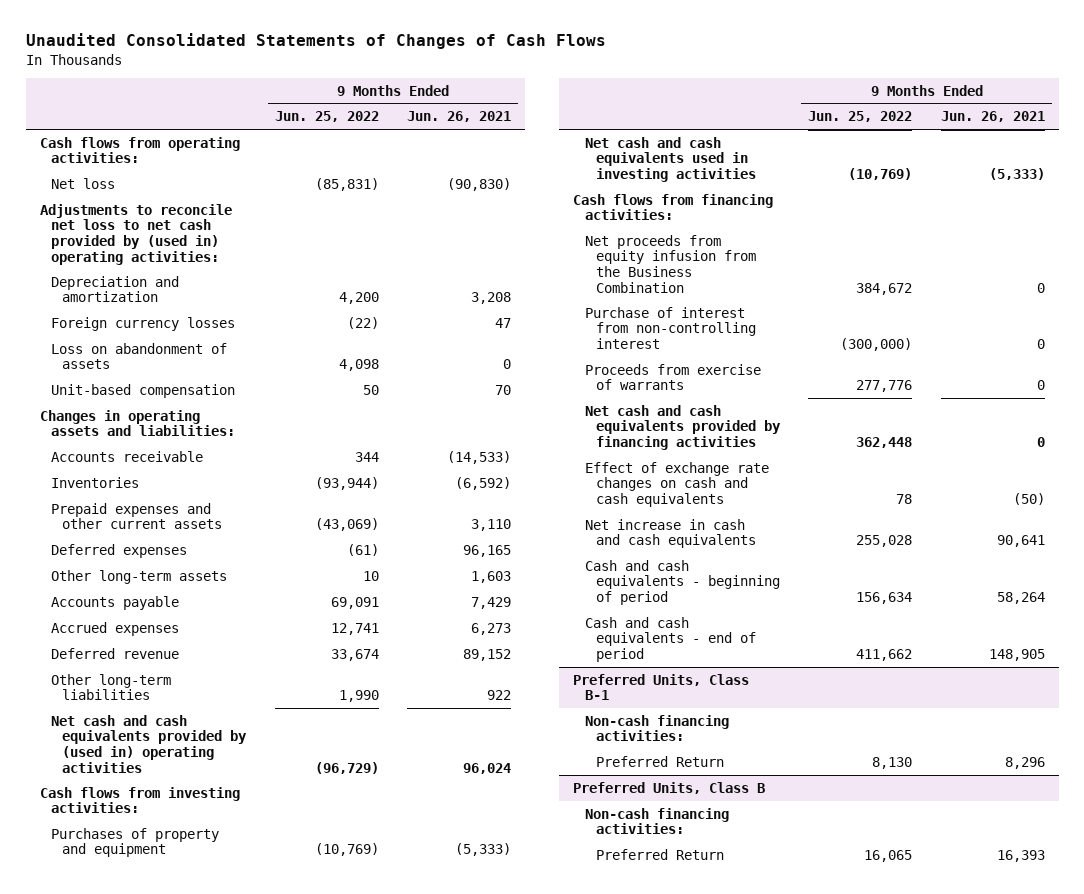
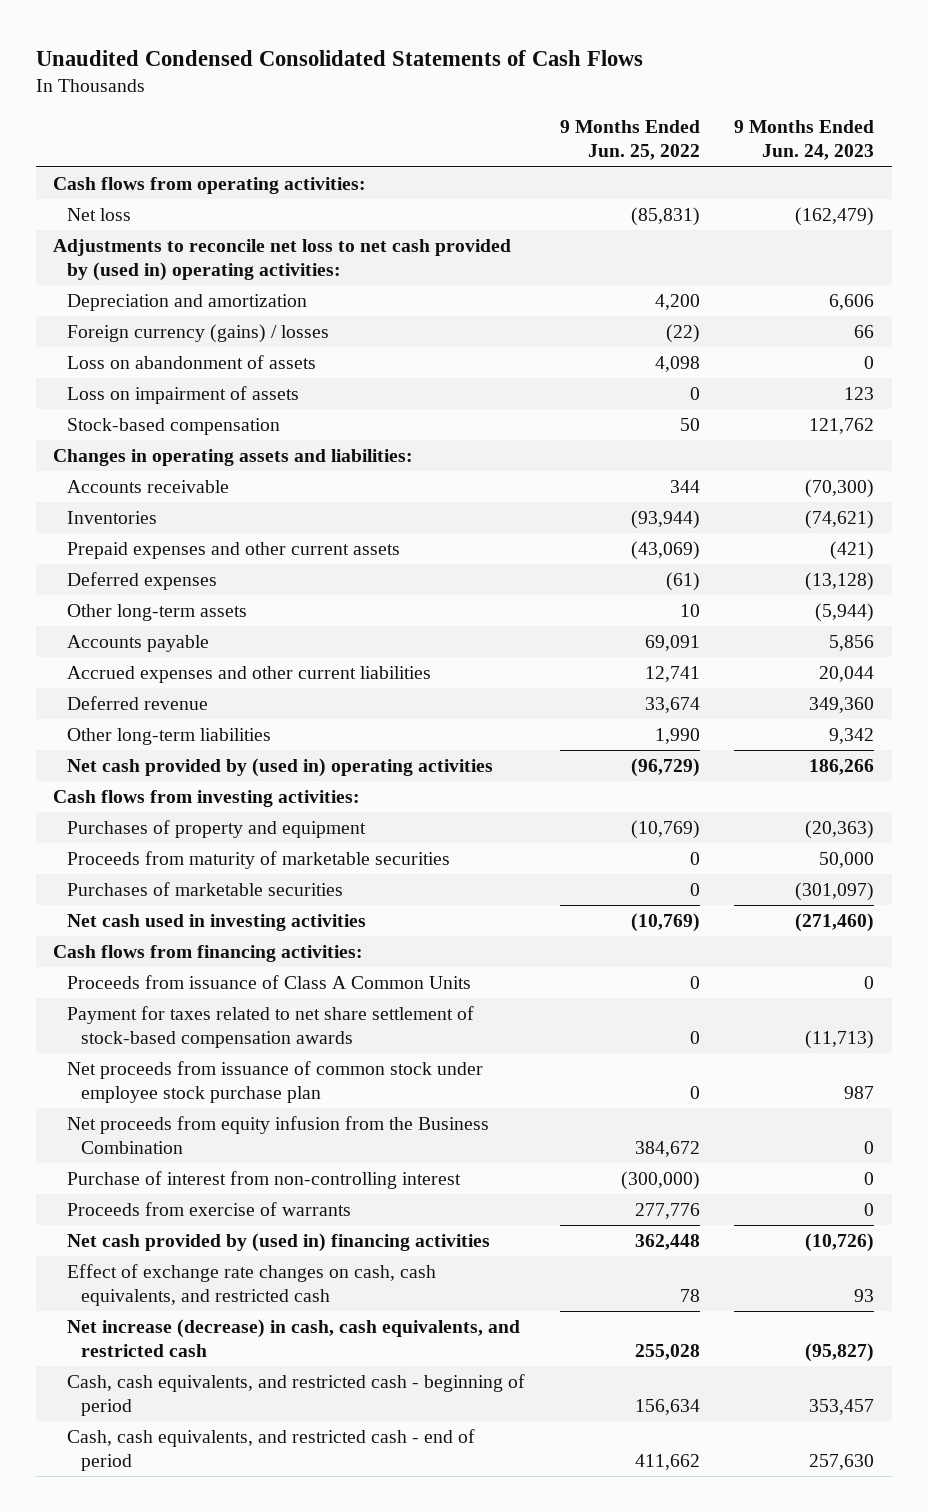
- Unaudited Consolidated Statements of Changes of Cash Flows
+ Unaudited Condensed Consolidated Statements of Cash Flows
- | 9 Months Ended Jun. 25, 2022 | 9 Months Ended Jun. 26, 2021
+ | 9 Months Ended Jun. 25, 2022 | 9 Months Ended Jun. 24, 2023
- Foreign currency losses | (22) | 47
+ Foreign currency (gains) / losses | (22) | 66
- Unit-based compensation | 50 | 70
+ Loss on impairment of assets | 0 | 123
+ Stock-based compensation | 50 | 121,762
- Accrued expenses | 12,741 | 6,273
+ Accrued expenses and other current liabilities | 12,741 | 20,044
- Net cash and cash equivalents provided by (used in) operating activities | (96,729) | 96,024
+ Net cash provided by (used in) operating activities | (96,729) | 186,266
- Net cash and cash equivalents used in investing activities | (10,769) | (5,333)
+ Proceeds from maturity of marketable securities | 0 | 50,000
+ Purchases of marketable securities | 0 | (301,097)
+ Net cash used in investing activities | (10,769) | (271,460)
+ Proceeds from issuance of Class A Common Units | 0 | 0
+ Payment for taxes related to net share settlement of stock-based compensation awards | 0 | (11,713)
+ Net proceeds from issuance of common stock under employee stock purchase plan | 0 | 987
- Net cash and cash equivalents provided by financing activities | 362,448 | 0
- Effect of exchange rate changes on cash and cash equivalents | 78 | (50)
- Net increase in cash and cash equivalents | 255,028 | 90,641
- Cash and cash equivalents - beginning of period | 156,634 | 58,264
- Cash and cash equivalents - end of period | 411,662 | 148,905
- Preferred Units, Class B-1
- Non-cash financing activities:
- Preferred Return | 8,130 | 8,296
- Preferred Units, Class B
- Non-cash financing activities:
- Preferred Return | 16,065 | 16,393
+ Net cash provided by (used in) financing activities | 362,448 | (10,726)
+ Effect of exchange rate changes on cash, cash equivalents, and restricted cash | 78 | 93
+ Net increase (decrease) in cash, cash equivalents, and restricted cash | 255,028 | (95,827)
+ Cash, cash equivalents, and restricted cash - beginning of period | 156,634 | 353,457
+ Cash, cash equivalents, and restricted cash - end of period | 411,662 | 257,630

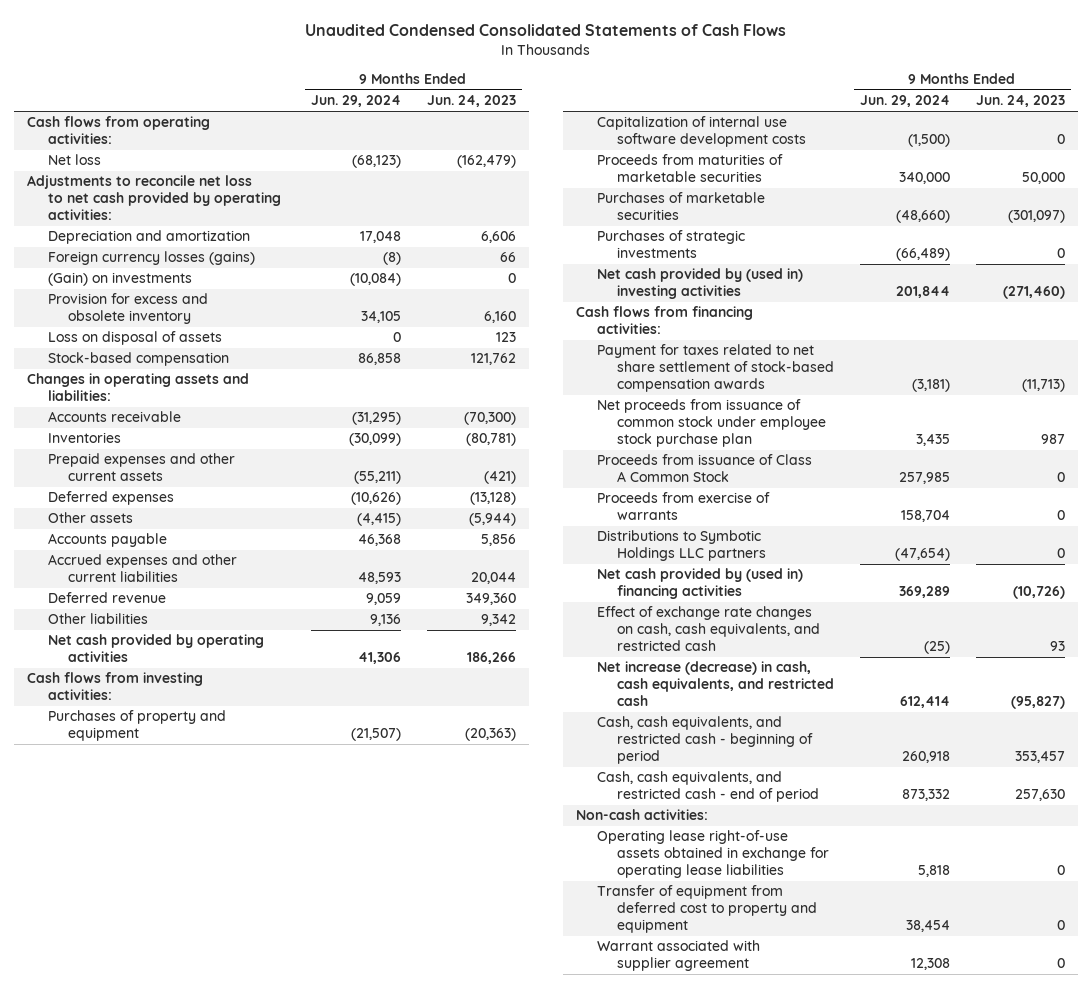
- | 9 Months Ended Jun. 25, 2022 | 9 Months Ended Jun. 24, 2023
+ | 9 Months Ended Jun. 29, 2024 | 9 Months Ended Jun. 24, 2023
- Adjustments to reconcile net loss to net cash provided by (used in) operating activities:
+ Adjustments to reconcile net loss to net cash provided by operating activities:
- Foreign currency (gains) / losses | (22) | 66
- Loss on abandonment of assets | 4,098 | 0
- Loss on impairment of assets | 0 | 123
+ Foreign currency losses (gains) | (8) | 66
+ (Gain) on investments | (10,084) | 0
+ Provision for excess and obsolete inventory | 34,105 | 6,160
+ Loss on disposal of assets | 0 | 123
- Inventories | (93,944) | (74,621)
+ Inventories | (30,099) | (80,781)
- Other long-term assets | 10 | (5,944)
+ Other assets | (4,415) | (5,944)
- Other long-term liabilities | 1,990 | 9,342
- Net cash provided by (used in) operating activities | (96,729) | 186,266
+ Other liabilities | 9,136 | 9,342
+ Net cash provided by operating activities | 41,306 | 186,266
- Proceeds from maturity of marketable securities | 0 | 50,000
+ Capitalization of internal use software development costs | (1,500) | 0
+ Proceeds from maturities of marketable securities | 340,000 | 50,000
- Net cash used in investing activities | (10,769) | (271,460)
+ Purchases of strategic investments | (66,489) | 0
+ Net cash provided by (used in) investing activities | 201,844 | (271,460)
- Proceeds from issuance of Class A Common Units | 0 | 0
- Net proceeds from equity infusion from the Business Combination | 384,672 | 0
- Purchase of interest from non-controlling interest | (300,000) | 0
+ Proceeds from issuance of Class A Common Stock | 257,985 | 0
+ Distributions to Symbotic Holdings LLC partners | (47,654) | 0
+ Non-cash activities:
+ Operating lease right-of-use assets obtained in exchange for operating lease liabilities | 5,818 | 0
+ Transfer of equipment from deferred cost to property and equipment | 38,454 | 0
+ Warrant associated with supplier agreement | 12,308 | 0

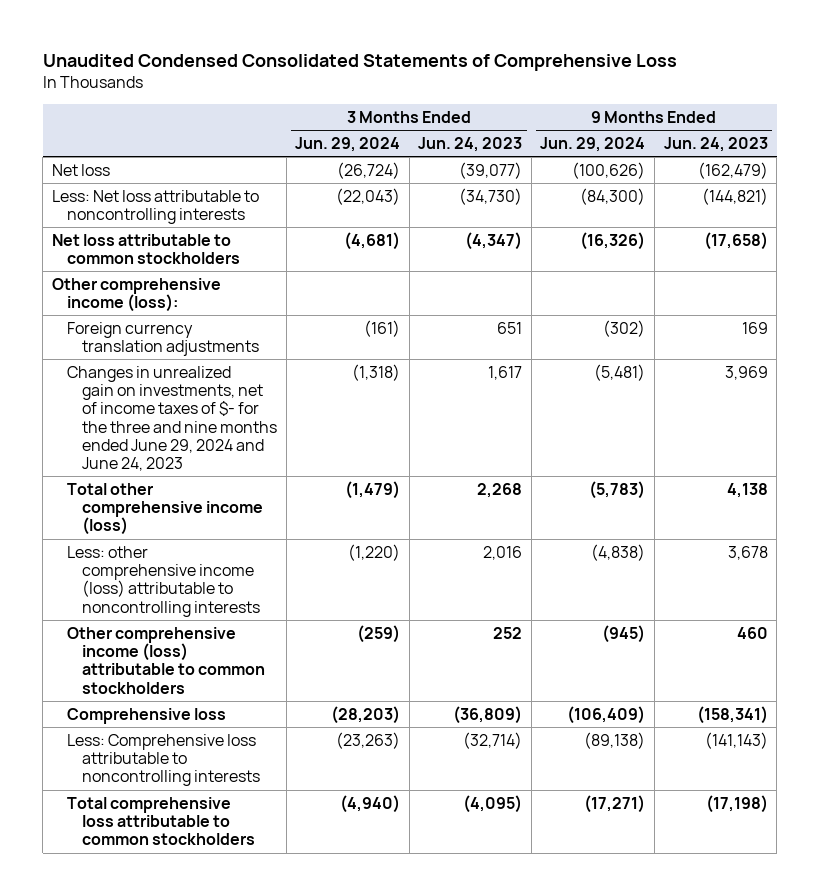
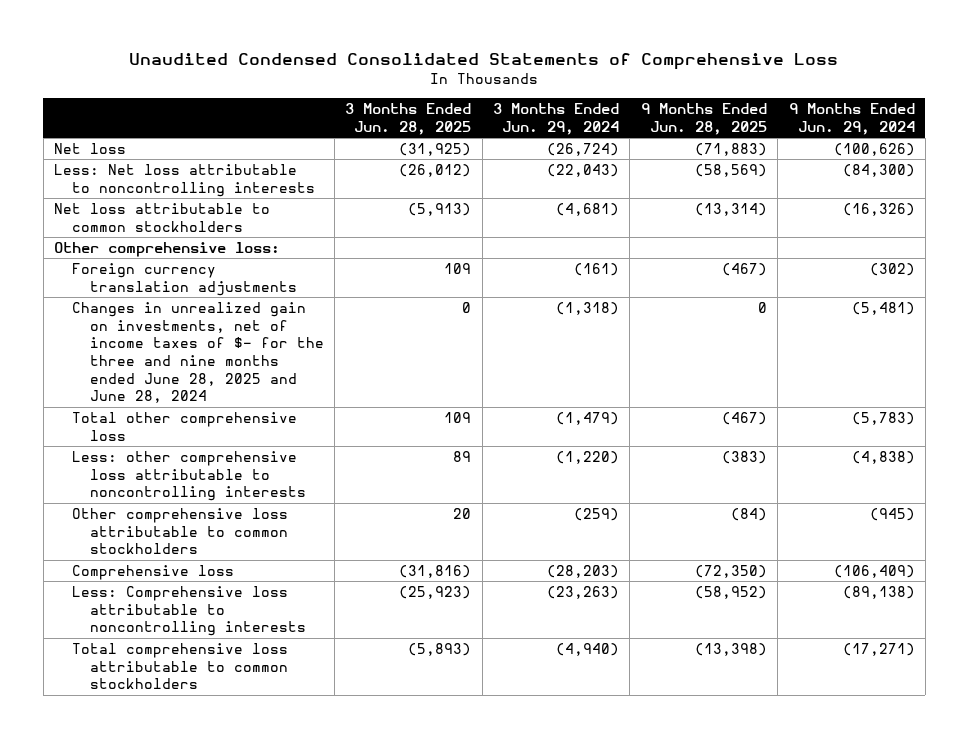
- | 3 Months Ended Jun. 29, 2024 | 3 Months Ended Jun. 24, 2023 | 9 Months Ended Jun. 29, 2024 | 9 Months Ended Jun. 24, 2023
+ | 3 Months Ended Jun. 28, 2025 | 3 Months Ended Jun. 29, 2024 | 9 Months Ended Jun. 28, 2025 | 9 Months Ended Jun. 29, 2024
- Other comprehensive income (loss):
+ Other comprehensive loss:
- Changes in unrealized gain on investments, net of income taxes of $- for the three and nine months ended June 29, 2024 and June 24, 2023 | (1,318) | 1,617 | (5,481) | 3,969
- Total other comprehensive income (loss) | (1,479) | 2,268 | (5,783) | 4,138
- Less: other comprehensive income (loss) attributable to noncontrolling interests | (1,220) | 2,016 | (4,838) | 3,678
- Other comprehensive income (loss) attributable to common stockholders | (259) | 252 | (945) | 460
+ Changes in unrealized gain on investments, net of income taxes of $- for the three and nine months ended June 28, 2025 and June 28, 2024 | 0 | (1,318) | 0 | (5,481)
+ Total other comprehensive loss | 109 | (1,479) | (467) | (5,783)
+ Less: other comprehensive loss attributable to noncontrolling interests | 89 | (1,220) | (383) | (4,838)
+ Other comprehensive loss attributable to common stockholders | 20 | (259) | (84) | (945)

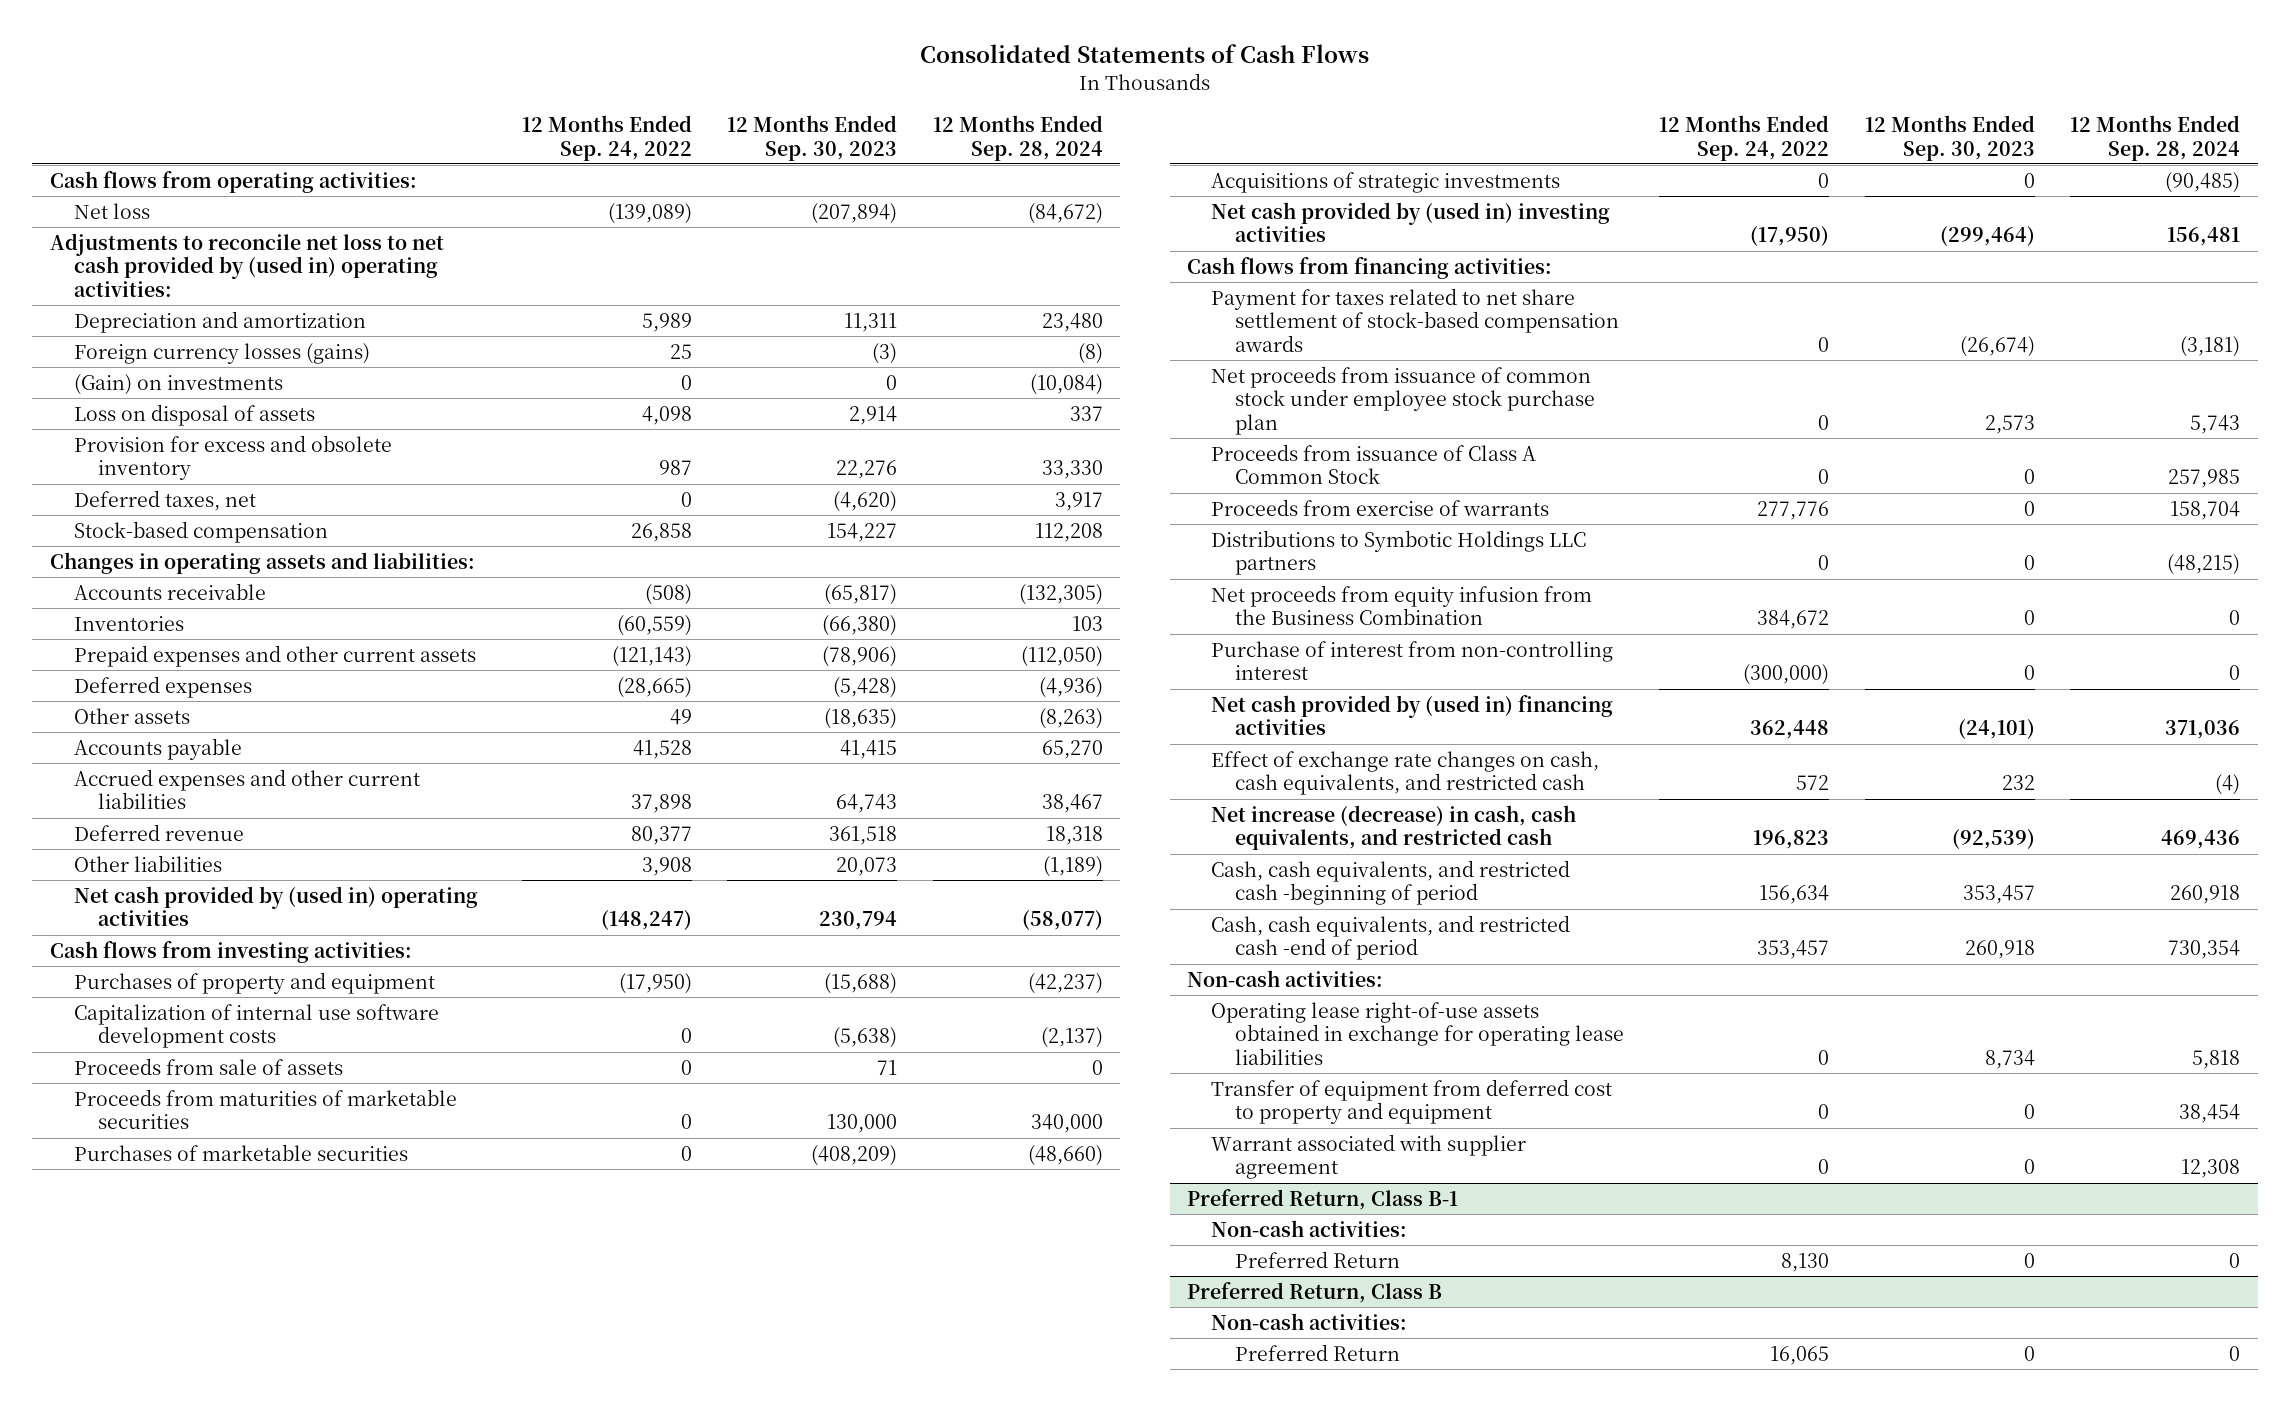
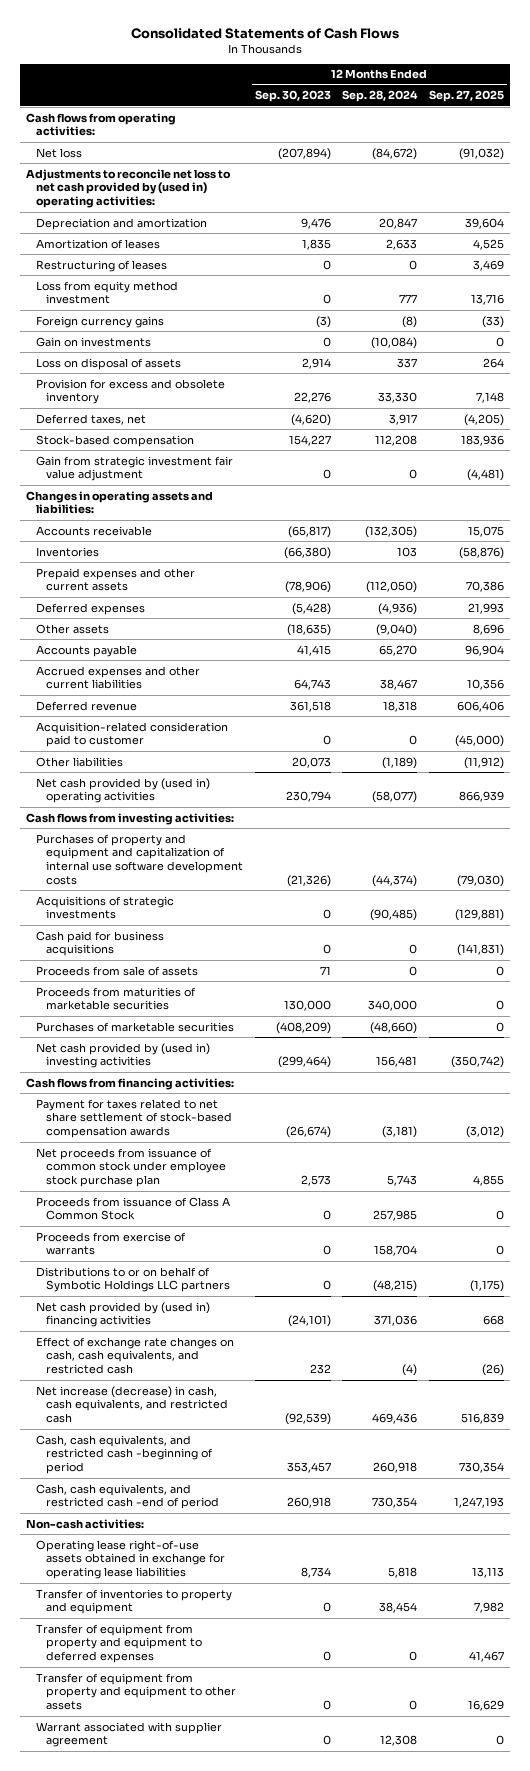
- | 12 Months Ended Sep. 24, 2022 | 12 Months Ended Sep. 30, 2023 | 12 Months Ended Sep. 28, 2024
+ | 12 Months Ended Sep. 30, 2023 | 12 Months Ended Sep. 28, 2024 | 12 Months Ended Sep. 27, 2025
- Depreciation and amortization | 5,989 | 11,311 | 23,480
- Foreign currency losses (gains) | 25 | (3) | (8)
- (Gain) on investments | 0 | 0 | (10,084)
+ Depreciation and amortization | 9,476 | 20,847 | 39,604
+ Amortization of leases | 1,835 | 2,633 | 4,525
+ Restructuring of leases | 0 | 0 | 3,469
+ Loss from equity method investment | 0 | 777 | 13,716
+ Foreign currency gains | (3) | (8) | (33)
+ Gain on investments | 0 | (10,084) | 0
+ Gain from strategic investment fair value adjustment | 0 | 0 | (4,481)
- Other assets | 49 | (18,635) | (8,263)
+ Other assets | (18,635) | (9,040) | 8,696
+ Acquisition-related consideration paid to customer | 0 | 0 | (45,000)
- Purchases of property and equipment | (17,950) | (15,688) | (42,237)
- Capitalization of internal use software development costs | 0 | (5,638) | (2,137)
+ Purchases of property and equipment and capitalization of internal use software development costs | (21,326) | (44,374) | (79,030)
moved up: Acquisitions of strategic investments | 0 | (90,485) | (129,881)
+ Cash paid for business acquisitions | 0 | 0 | (141,831)
- Distributions to Symbotic Holdings LLC partners | 0 | 0 | (48,215)
- Net proceeds from equity infusion from the Business Combination | 384,672 | 0 | 0
- Purchase of interest from non-controlling interest | (300,000) | 0 | 0
+ Distributions to or on behalf of Symbotic Holdings LLC partners | 0 | (48,215) | (1,175)
- Transfer of equipment from deferred cost to property and equipment | 0 | 0 | 38,454
+ Transfer of inventories to property and equipment | 0 | 38,454 | 7,982
+ Transfer of equipment from property and equipment to deferred expenses | 0 | 0 | 41,467
+ Transfer of equipment from property and equipment to other assets | 0 | 0 | 16,629
- Preferred Return, Class B-1
- Non-cash activities:
- Preferred Return | 8,130 | 0 | 0
- Preferred Return, Class B
- Non-cash activities:
- Preferred Return | 16,065 | 0 | 0

